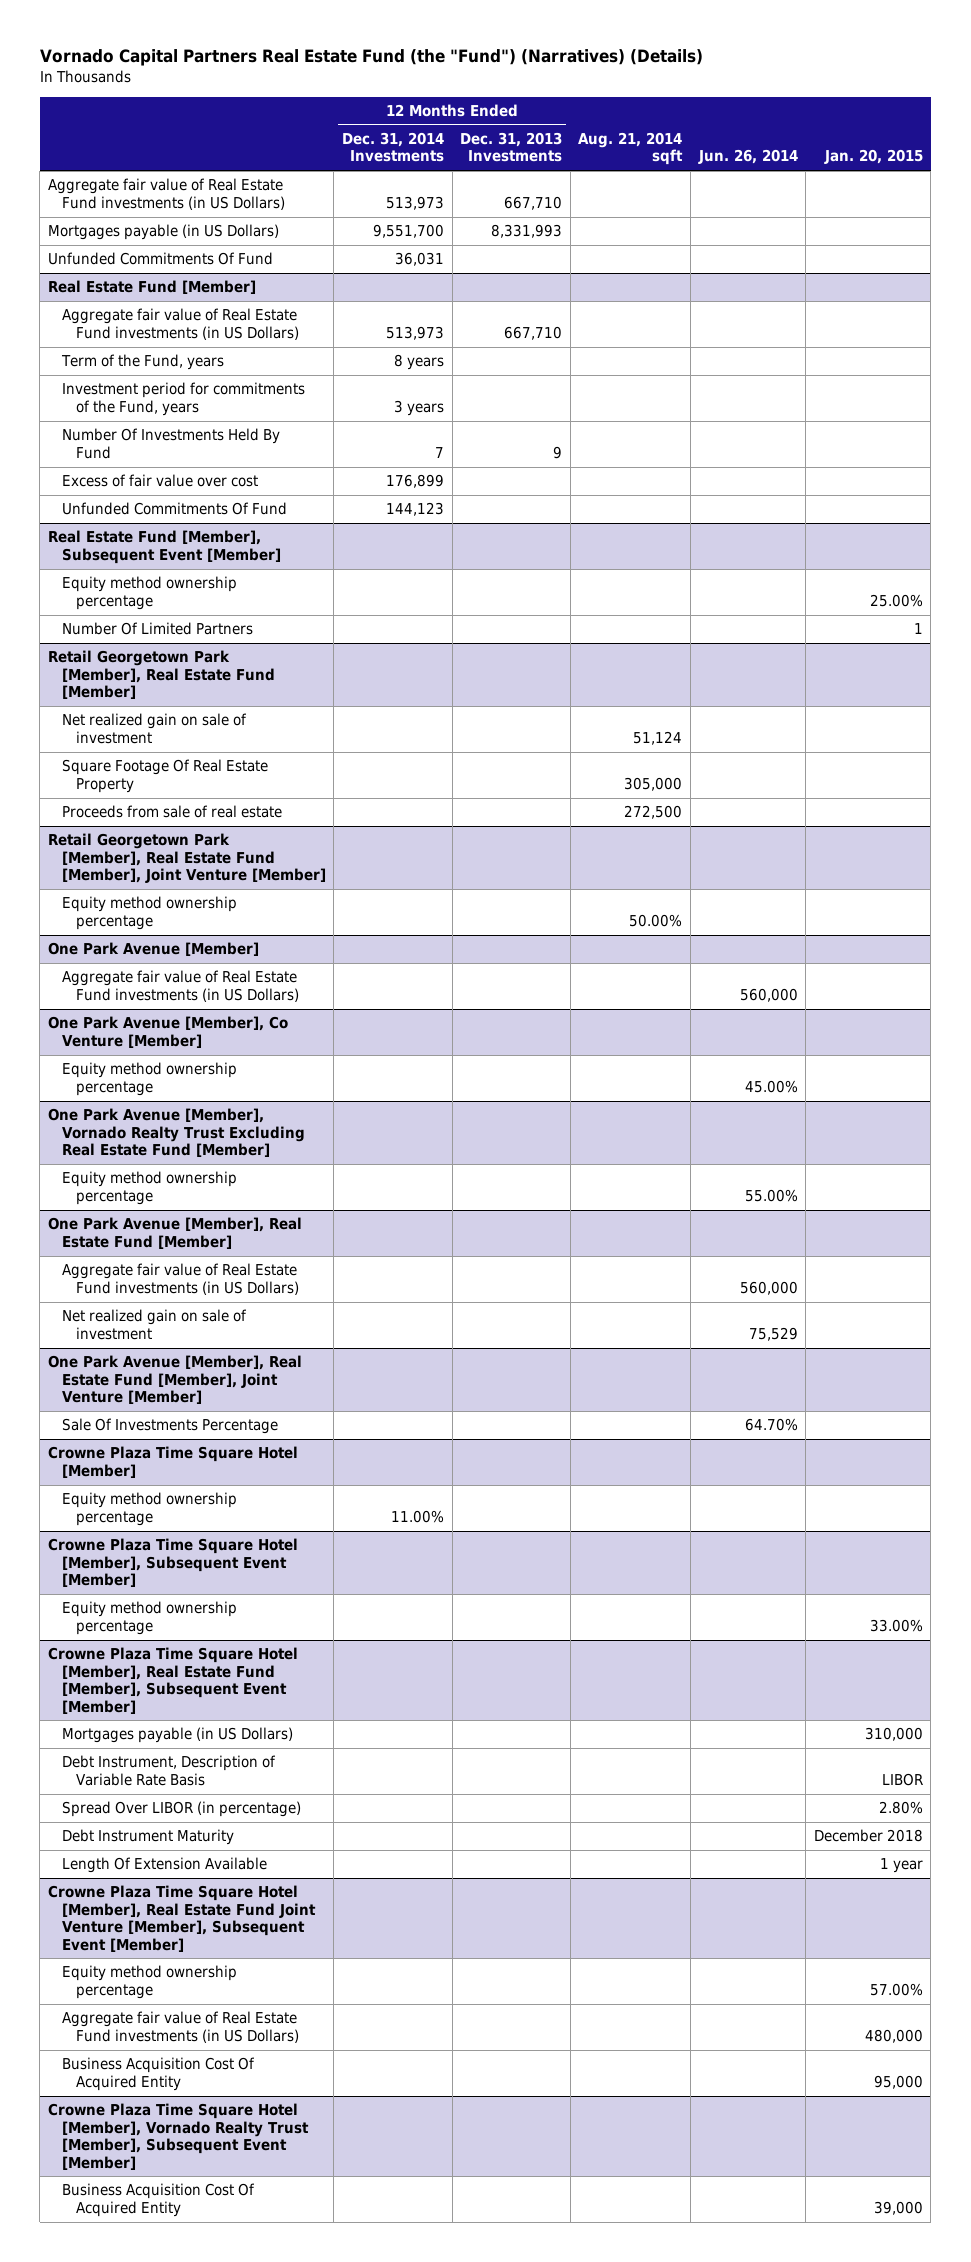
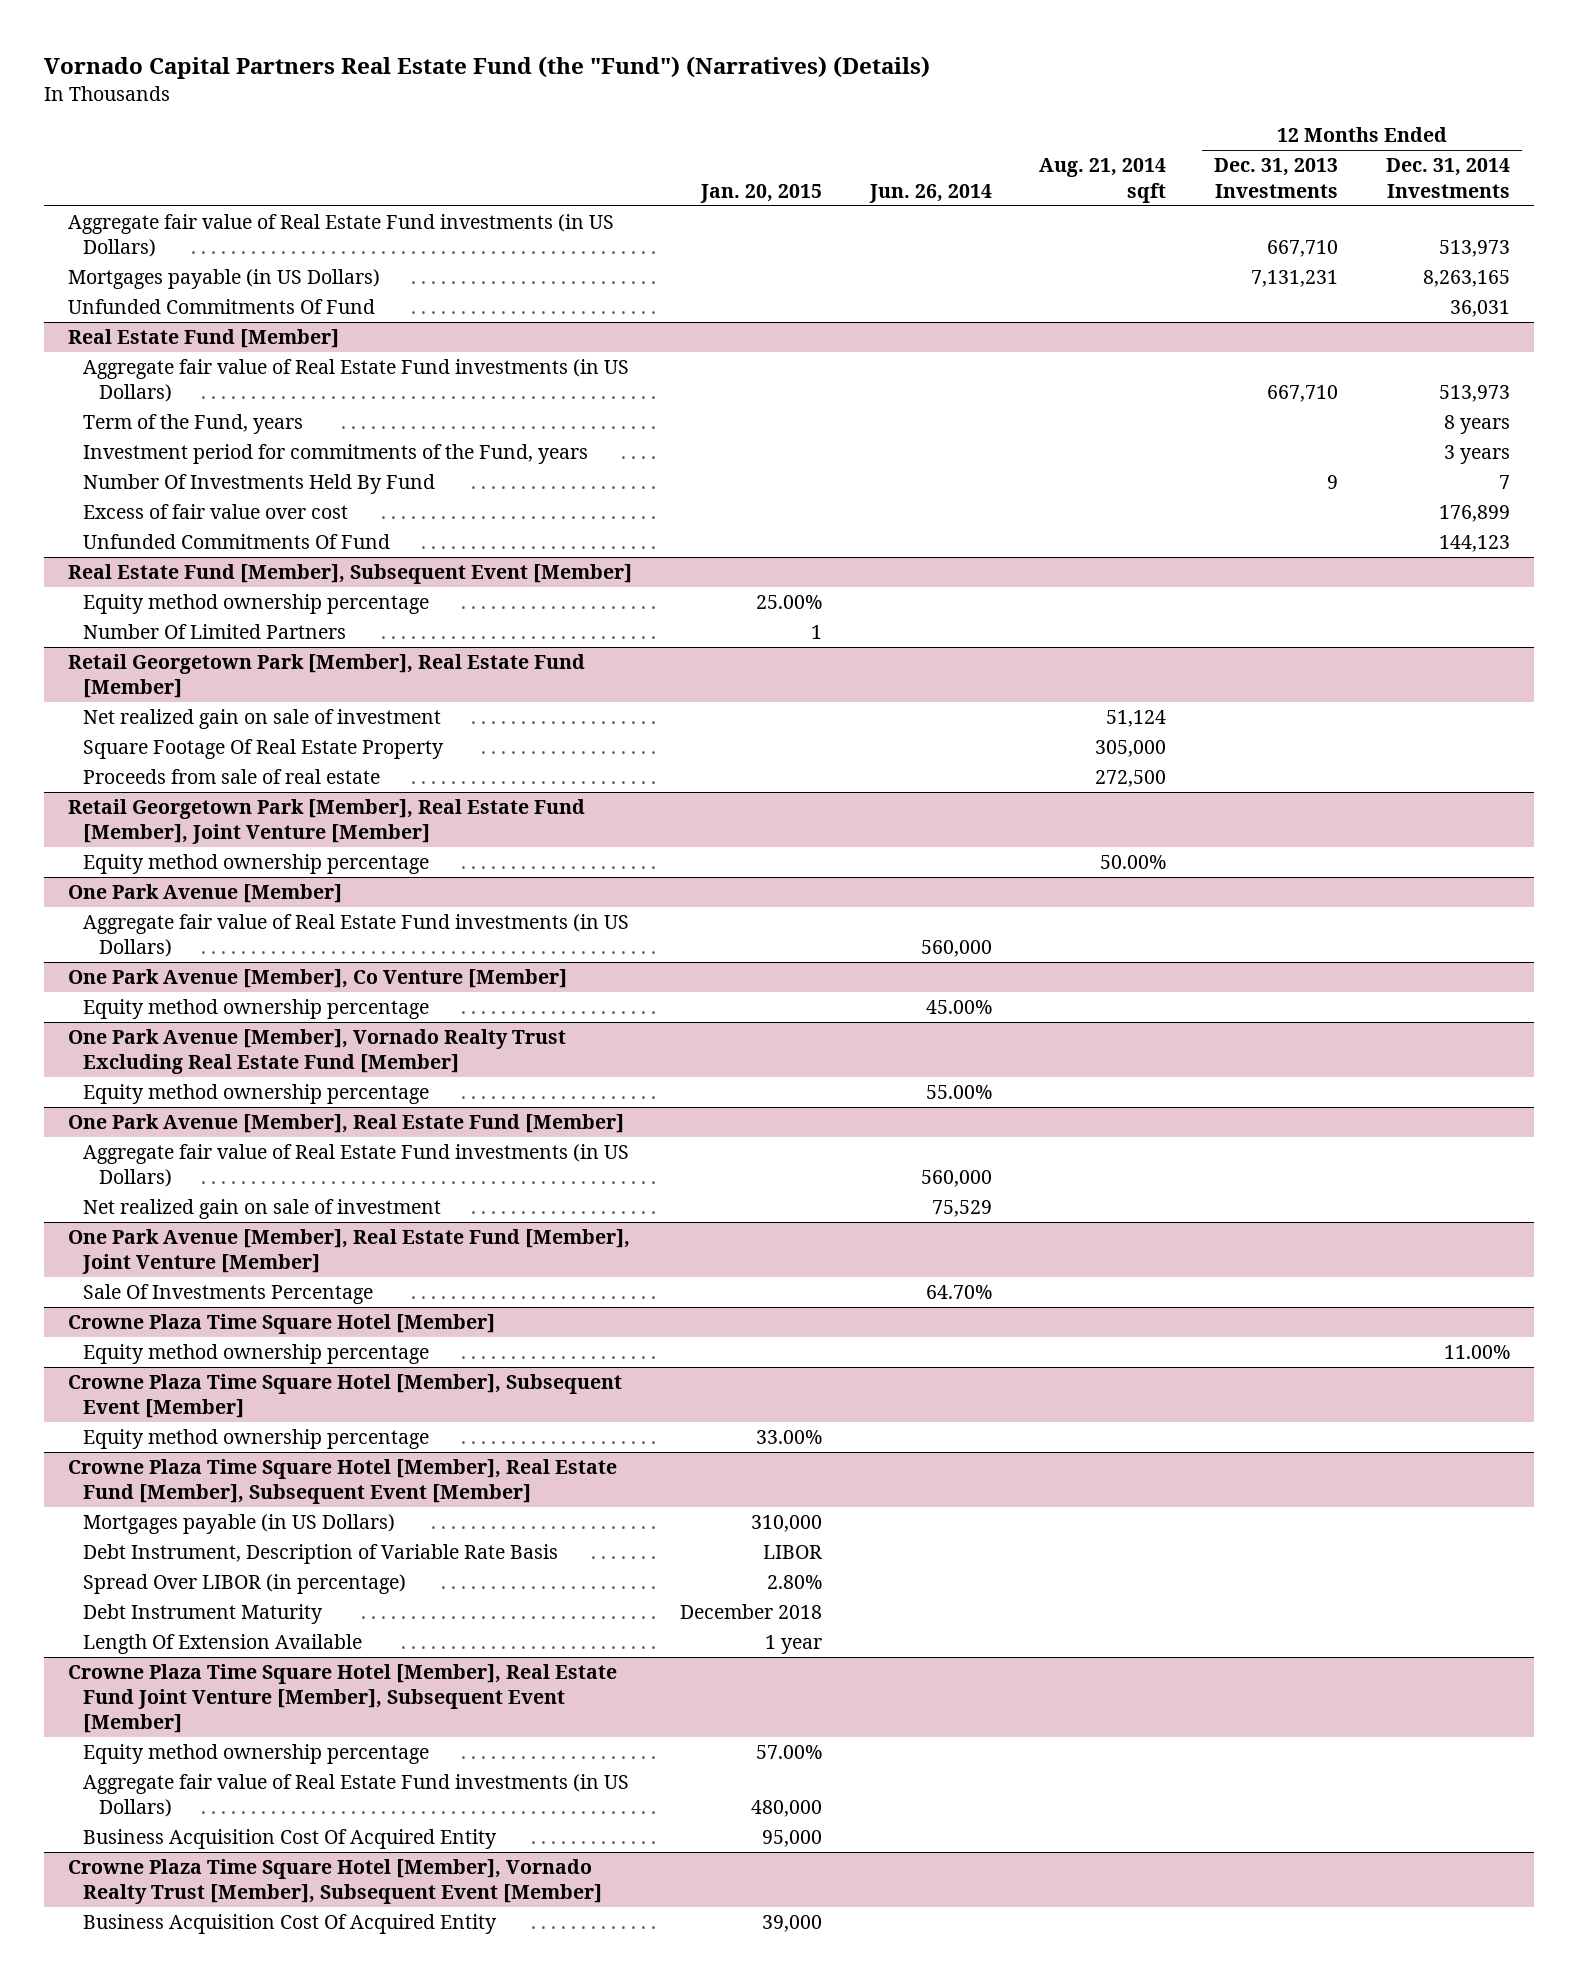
- | 12 Months Ended Dec. 31, 2014 Investments | 12 Months Ended Dec. 31, 2013 Investments | Aug. 21, 2014 sqft | Jun. 26, 2014 | Jan. 20, 2015
+ | Jan. 20, 2015 | Jun. 26, 2014 | Aug. 21, 2014 sqft | 12 Months Ended Dec. 31, 2013 Investments | 12 Months Ended Dec. 31, 2014 Investments
- Mortgages payable (in US Dollars) | 9,551,700 | 8,331,993 | | |
+ Mortgages payable (in US Dollars) | | | | 7,131,231 | 8,263,165

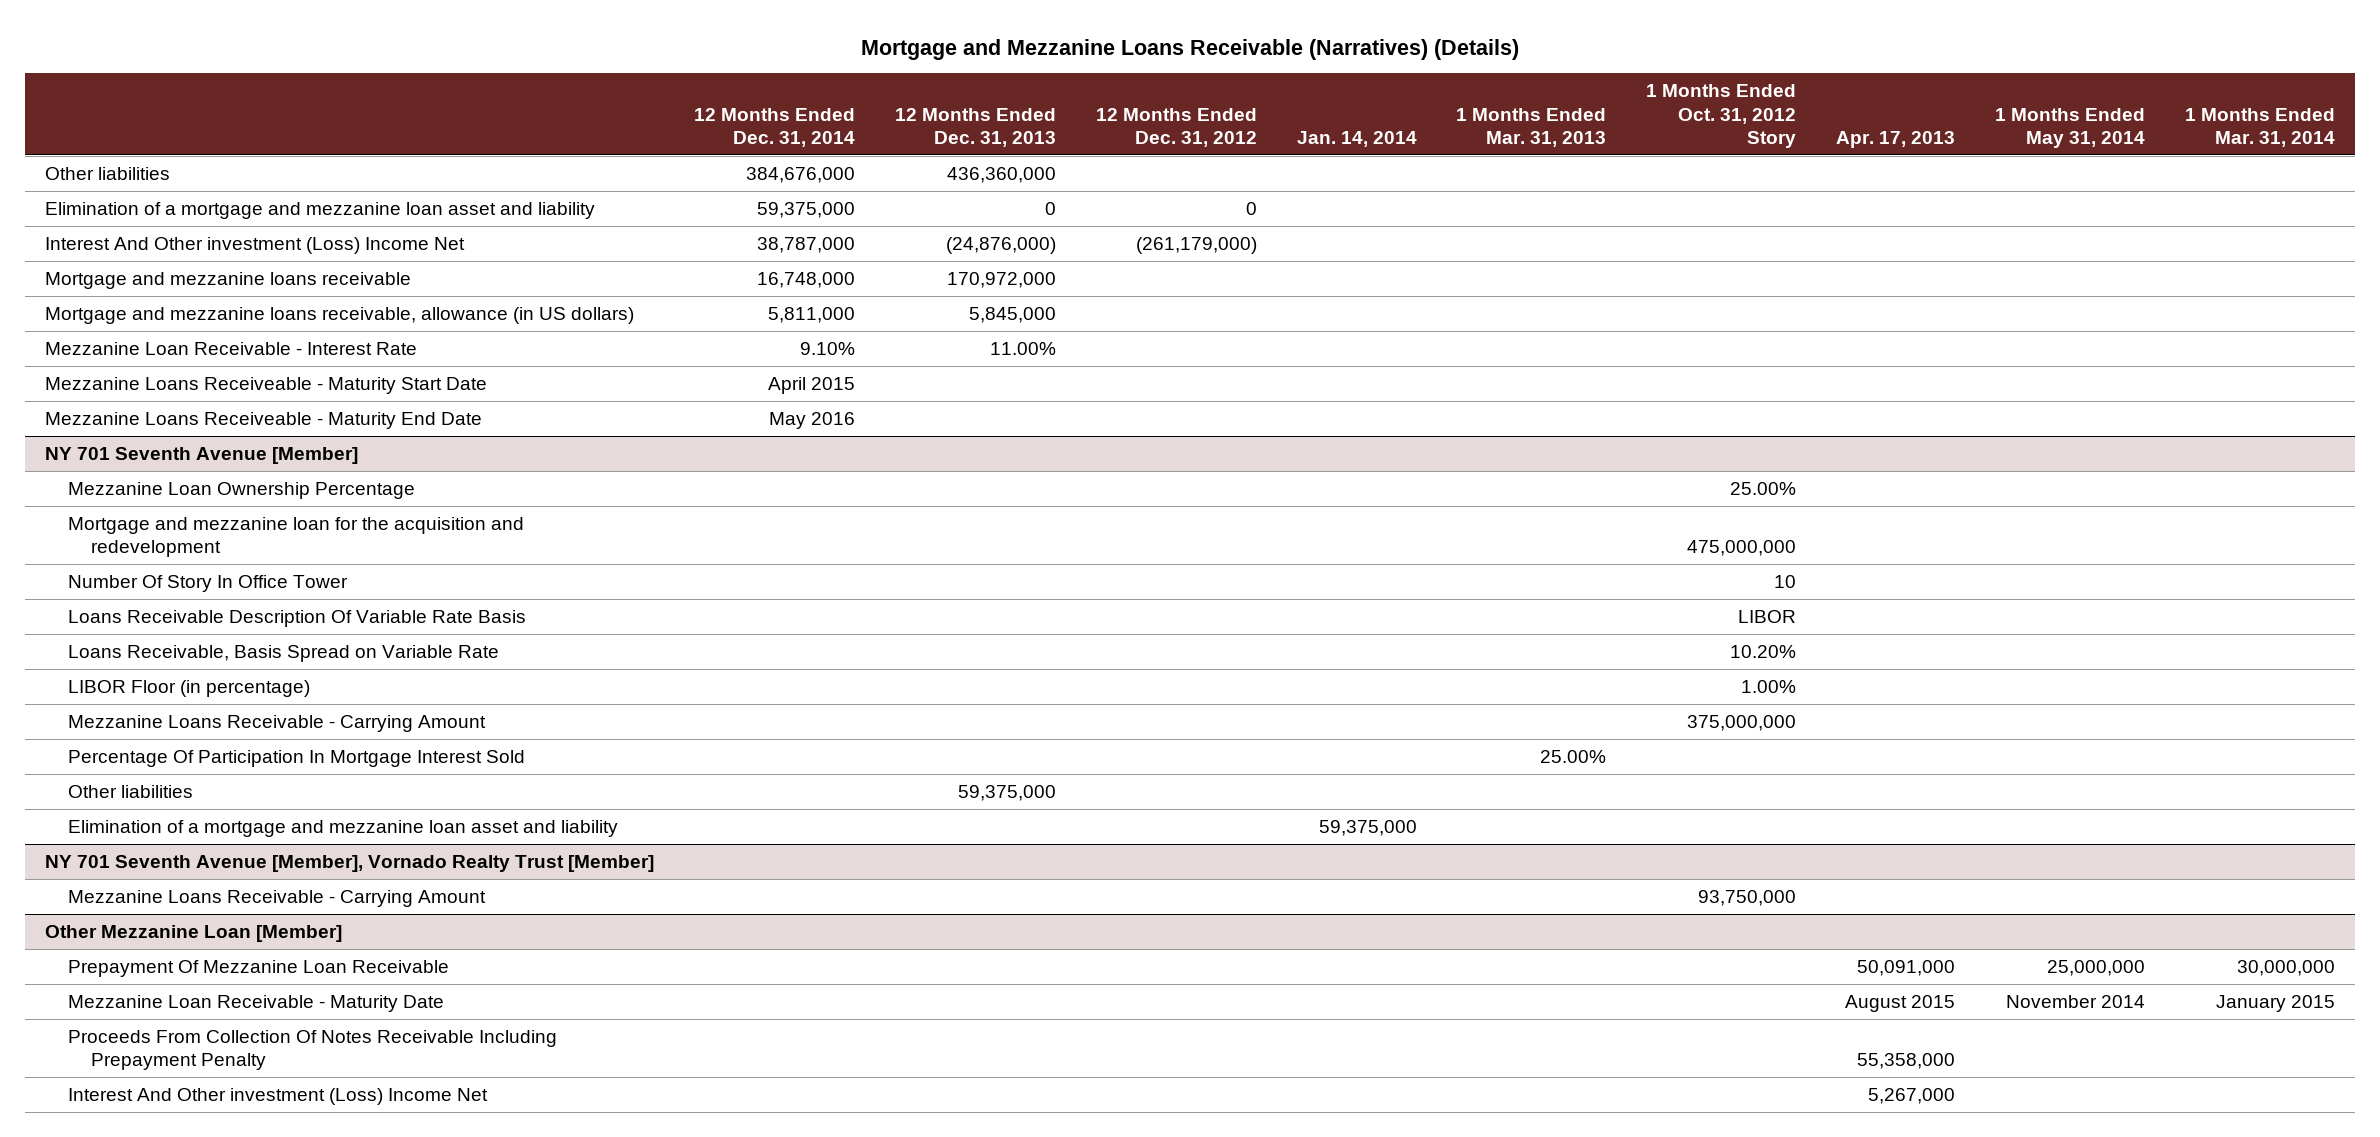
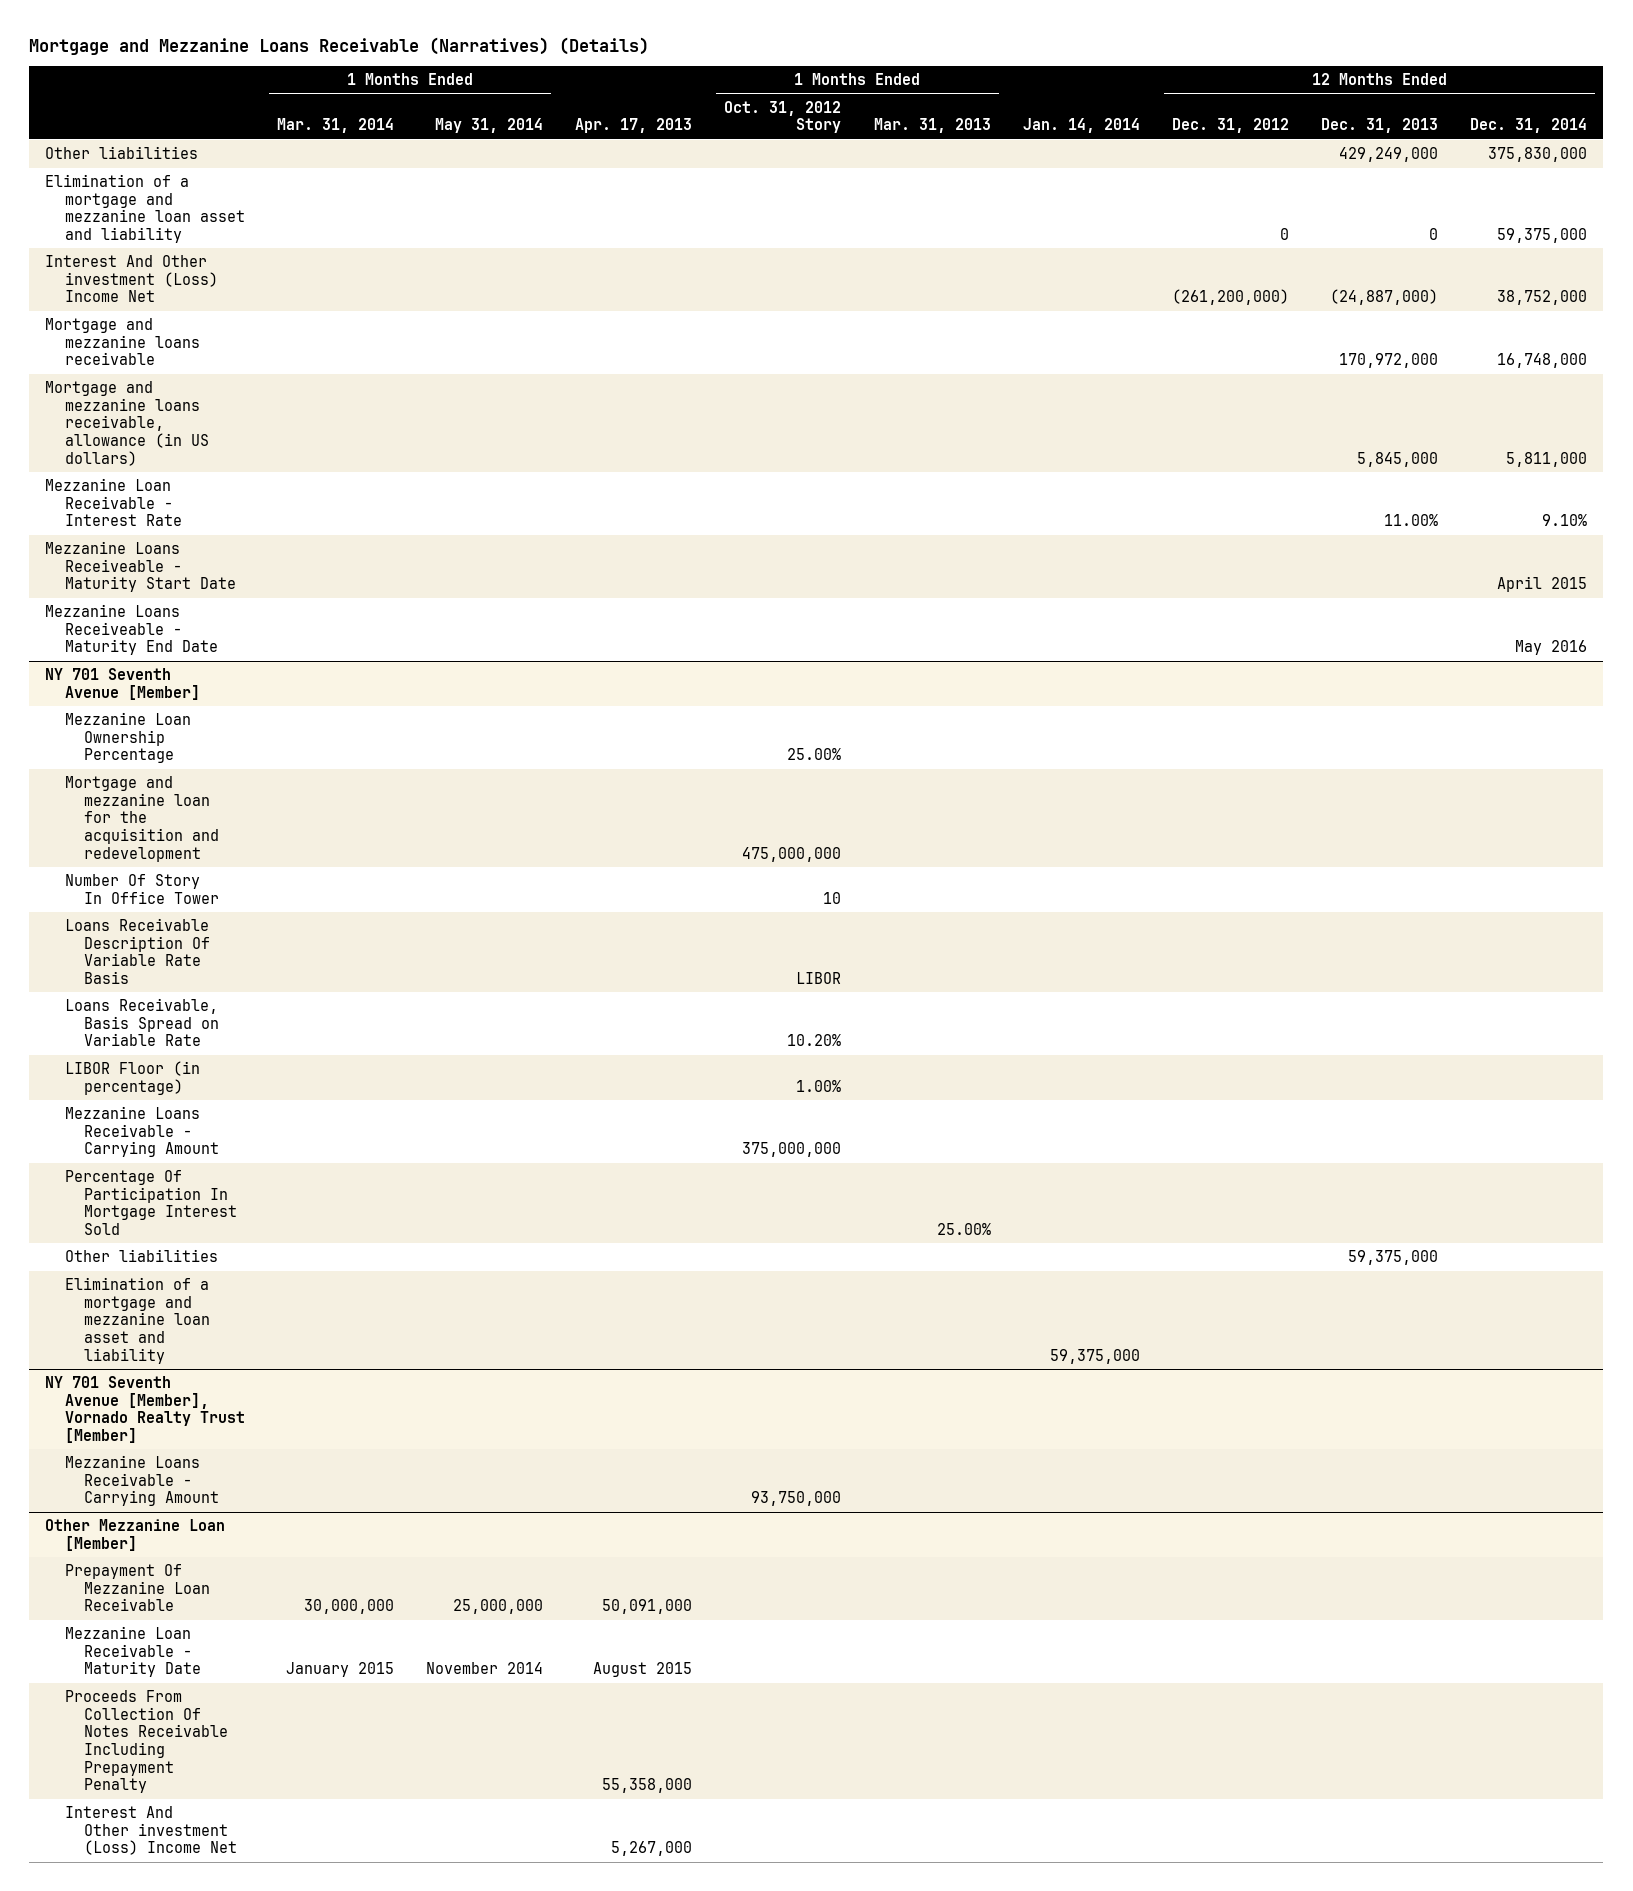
- | 12 Months Ended Dec. 31, 2014 | 12 Months Ended Dec. 31, 2013 | 12 Months Ended Dec. 31, 2012 | Jan. 14, 2014 | 1 Months Ended Mar. 31, 2013 | 1 Months Ended Oct. 31, 2012 Story | Apr. 17, 2013 | 1 Months Ended May 31, 2014 | 1 Months Ended Mar. 31, 2014
+ | 1 Months Ended Mar. 31, 2014 | 1 Months Ended May 31, 2014 | Apr. 17, 2013 | 1 Months Ended Oct. 31, 2012 Story | 1 Months Ended Mar. 31, 2013 | Jan. 14, 2014 | 12 Months Ended Dec. 31, 2012 | 12 Months Ended Dec. 31, 2013 | 12 Months Ended Dec. 31, 2014
- Other liabilities | 384,676,000 | 436,360,000 | | | | | | |
+ Other liabilities | | | | | | | | 429,249,000 | 375,830,000
- Interest And Other investment (Loss) Income Net | 38,787,000 | (24,876,000) | (261,179,000) | | | | | |
+ Interest And Other investment (Loss) Income Net | | | | | | | (261,200,000) | (24,887,000) | 38,752,000

